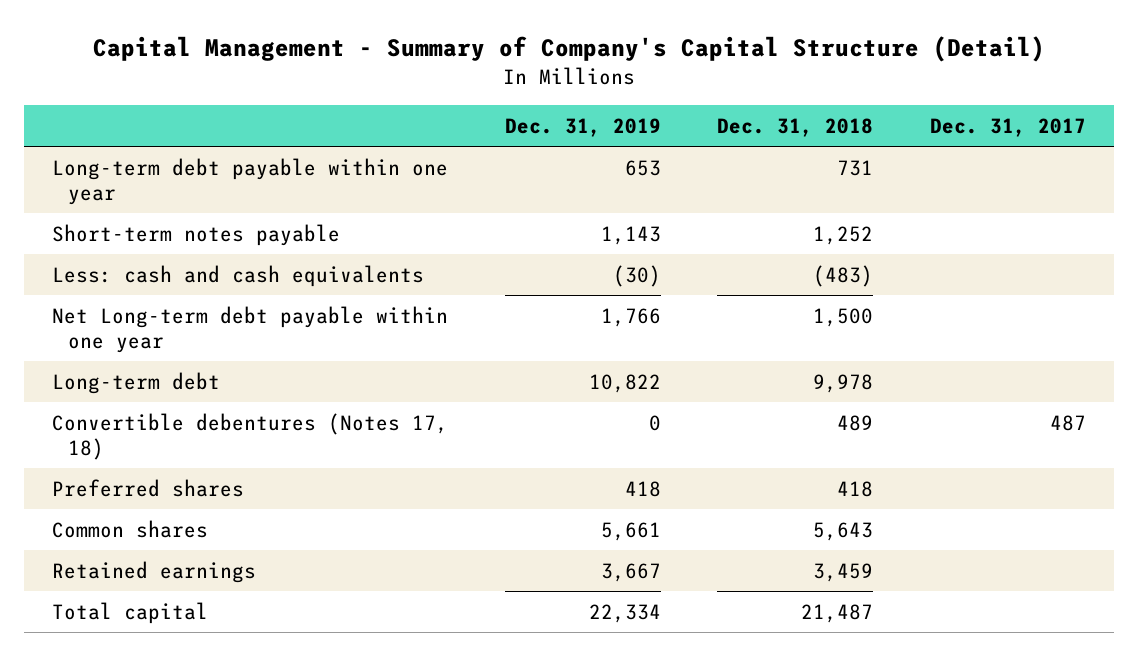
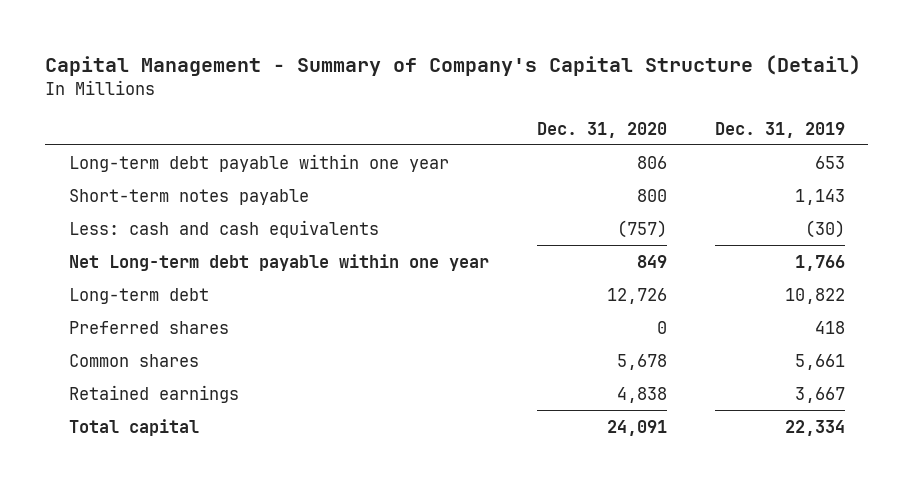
- | Dec. 31, 2019 | Dec. 31, 2018 | Dec. 31, 2017
+ | Dec. 31, 2020 | Dec. 31, 2019
- Convertible debentures (Notes 17, 18) | 0 | 489 | 487

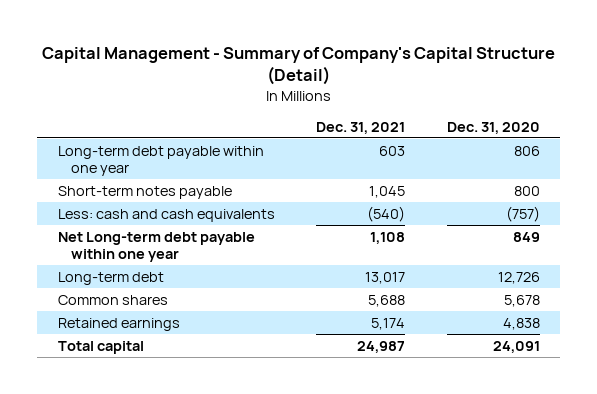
- | Dec. 31, 2020 | Dec. 31, 2019
+ | Dec. 31, 2021 | Dec. 31, 2020
- Preferred shares | 0 | 418

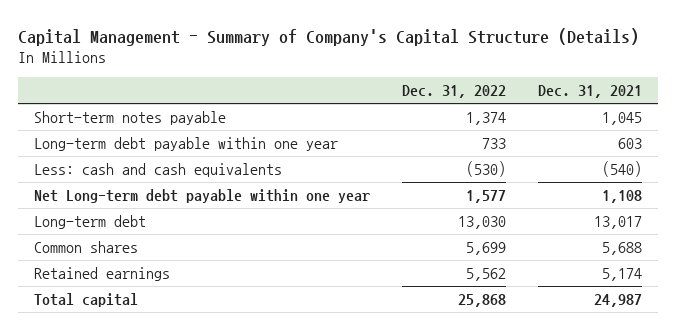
- Capital Management - Summary of Company's Capital Structure (Detail)
+ Capital Management - Summary of Company's Capital Structure (Details)
- | Dec. 31, 2021 | Dec. 31, 2020
+ | Dec. 31, 2022 | Dec. 31, 2021
moved down: Long-term debt payable within one year | 733 | 603

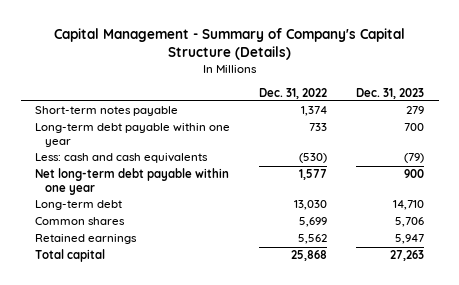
- | Dec. 31, 2022 | Dec. 31, 2021
+ | Dec. 31, 2022 | Dec. 31, 2023
- Net Long-term debt payable within one year | 1,577 | 1,108
+ Net long-term debt payable within one year | 1,577 | 900

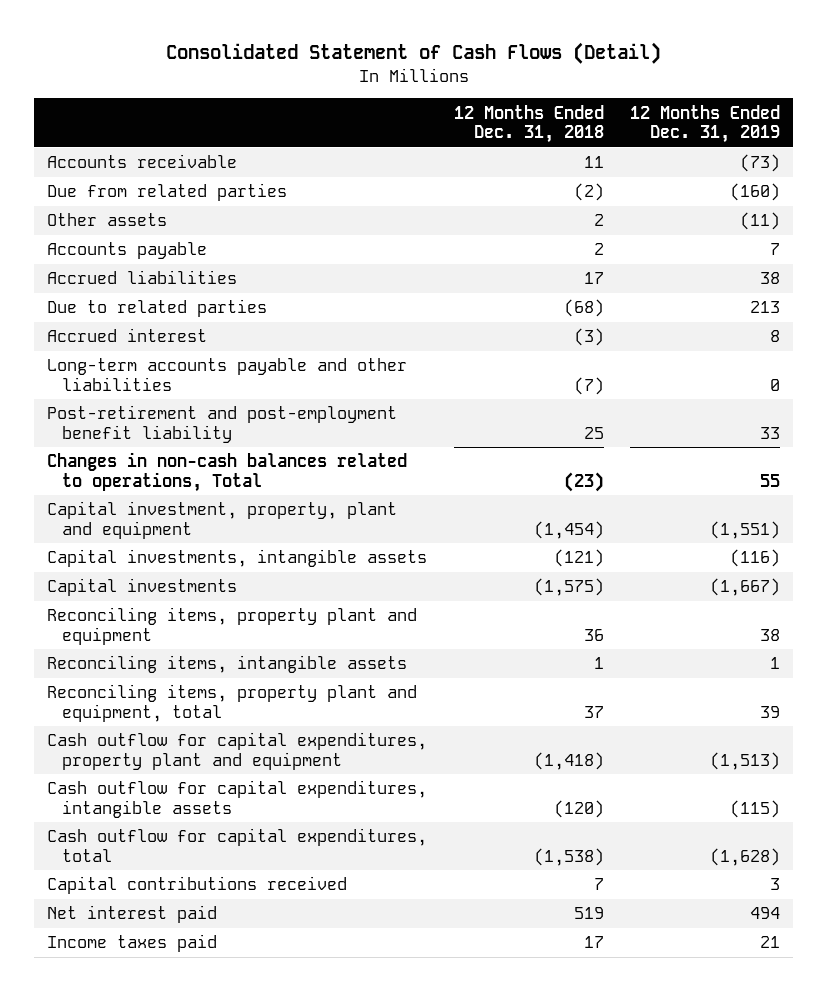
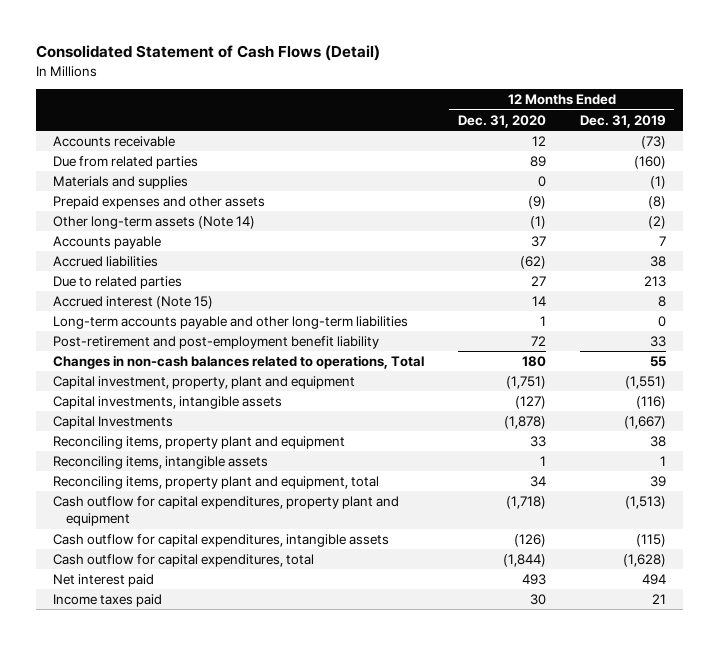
- | 12 Months Ended Dec. 31, 2018 | 12 Months Ended Dec. 31, 2019
+ | 12 Months Ended Dec. 31, 2020 | 12 Months Ended Dec. 31, 2019
- Other assets | 2 | (11)
+ Materials and supplies | 0 | (1)
+ Prepaid expenses and other assets | (9) | (8)
+ Other long-term assets (Note 14) | (1) | (2)
- Accrued interest | (3) | 8
- Long-term accounts payable and other liabilities | (7) | 0
+ Accrued interest (Note 15) | 14 | 8
+ Long-term accounts payable and other long-term liabilities | 1 | 0
- Capital investments | (1,575) | (1,667)
+ Capital Investments | (1,878) | (1,667)
- Capital contributions received | 7 | 3

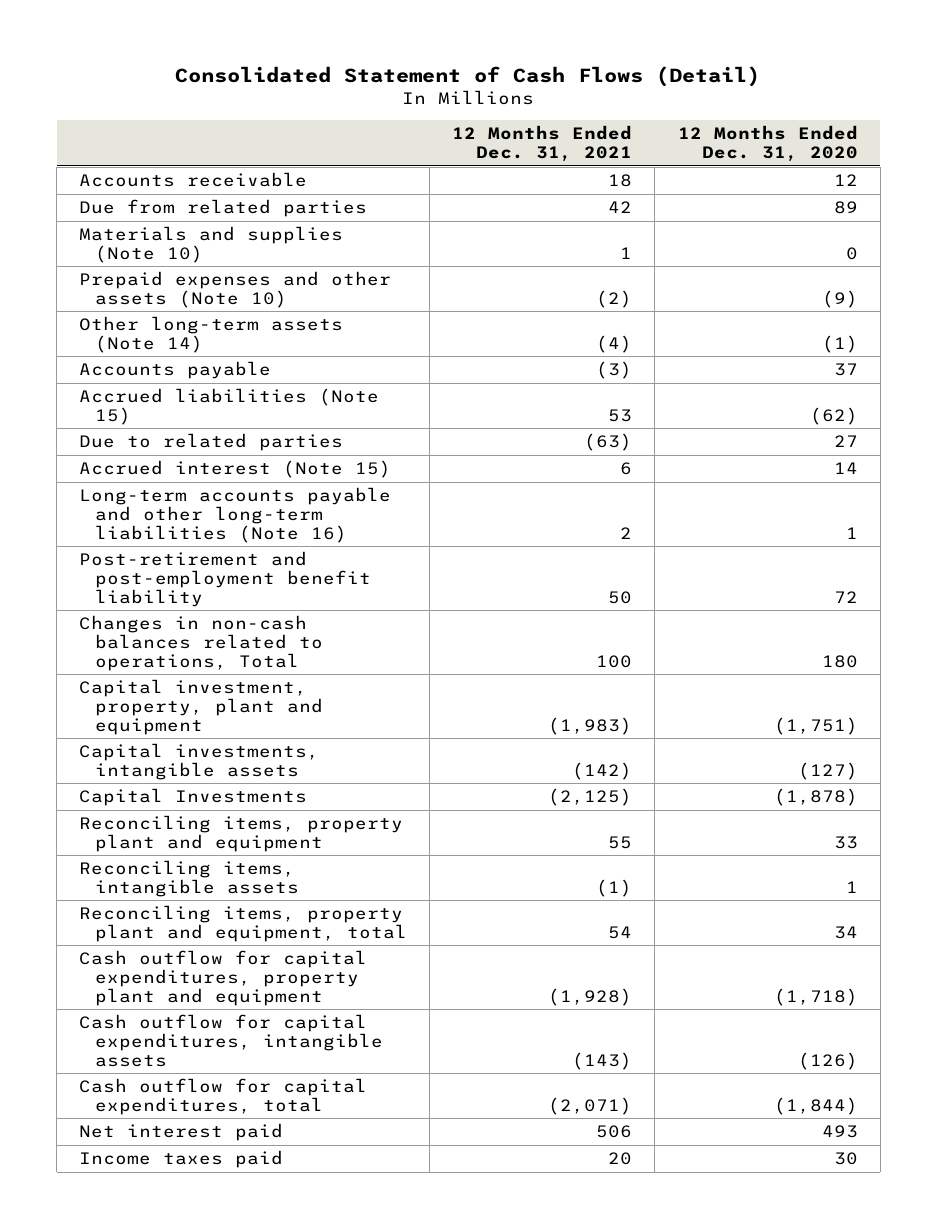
- | 12 Months Ended Dec. 31, 2020 | 12 Months Ended Dec. 31, 2019
+ | 12 Months Ended Dec. 31, 2021 | 12 Months Ended Dec. 31, 2020
- Materials and supplies | 0 | (1)
- Prepaid expenses and other assets | (9) | (8)
+ Materials and supplies (Note 10) | 1 | 0
+ Prepaid expenses and other assets (Note 10) | (2) | (9)
- Accrued liabilities | (62) | 38
+ Accrued liabilities (Note 15) | 53 | (62)
- Long-term accounts payable and other long-term liabilities | 1 | 0
+ Long-term accounts payable and other long-term liabilities (Note 16) | 2 | 1

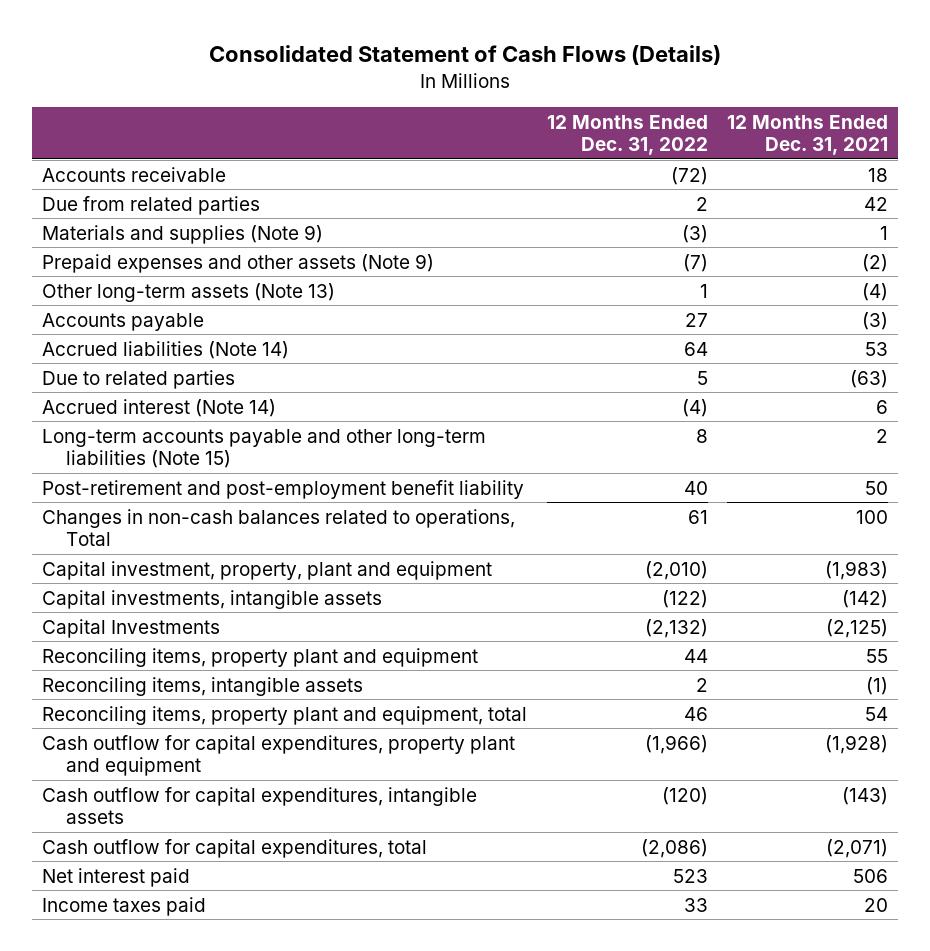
- Consolidated Statement of Cash Flows (Detail)
+ Consolidated Statement of Cash Flows (Details)
- | 12 Months Ended Dec. 31, 2021 | 12 Months Ended Dec. 31, 2020
+ | 12 Months Ended Dec. 31, 2022 | 12 Months Ended Dec. 31, 2021
- Materials and supplies (Note 10) | 1 | 0
- Prepaid expenses and other assets (Note 10) | (2) | (9)
- Other long-term assets (Note 14) | (4) | (1)
+ Materials and supplies (Note 9) | (3) | 1
+ Prepaid expenses and other assets (Note 9) | (7) | (2)
+ Other long-term assets (Note 13) | 1 | (4)
- Accrued liabilities (Note 15) | 53 | (62)
+ Accrued liabilities (Note 14) | 64 | 53
- Accrued interest (Note 15) | 6 | 14
- Long-term accounts payable and other long-term liabilities (Note 16) | 2 | 1
+ Accrued interest (Note 14) | (4) | 6
+ Long-term accounts payable and other long-term liabilities (Note 15) | 8 | 2

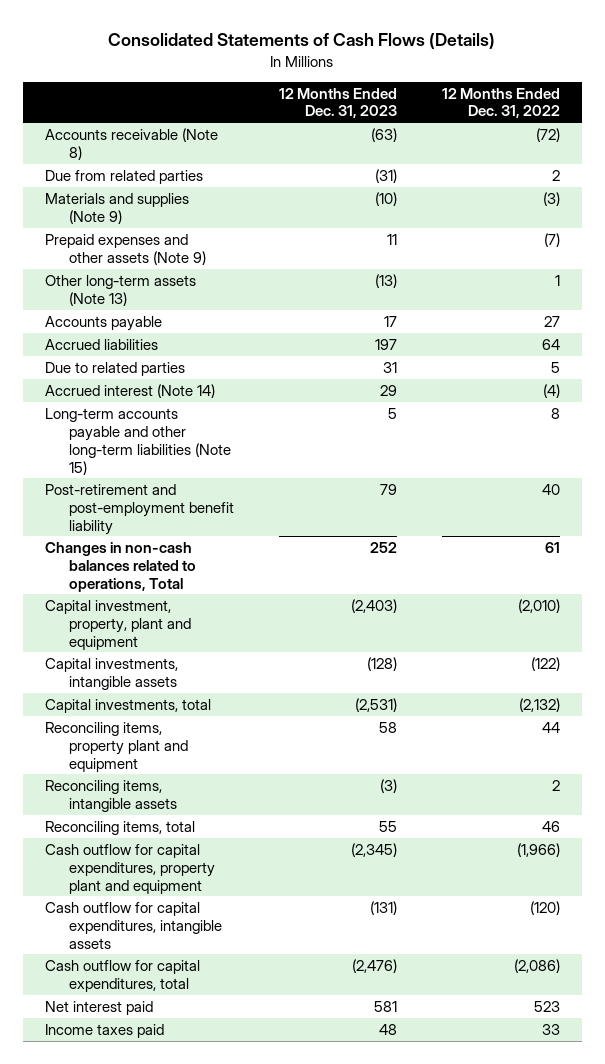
- Consolidated Statement of Cash Flows (Details)
+ Consolidated Statements of Cash Flows (Details)
- | 12 Months Ended Dec. 31, 2022 | 12 Months Ended Dec. 31, 2021
+ | 12 Months Ended Dec. 31, 2023 | 12 Months Ended Dec. 31, 2022
- Accounts receivable | (72) | 18
+ Accounts receivable (Note 8) | (63) | (72)
- Accrued liabilities (Note 14) | 64 | 53
+ Accrued liabilities | 197 | 64
- Capital Investments | (2,132) | (2,125)
+ Capital investments, total | (2,531) | (2,132)
- Reconciling items, property plant and equipment, total | 46 | 54
+ Reconciling items, total | 55 | 46

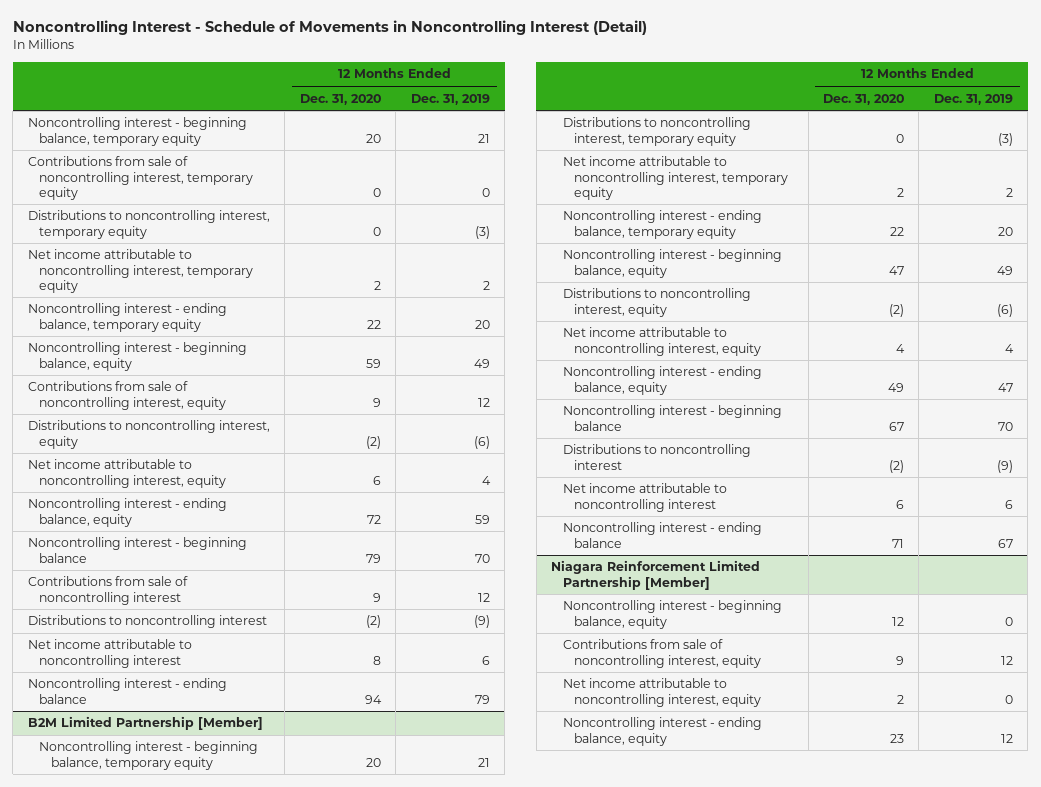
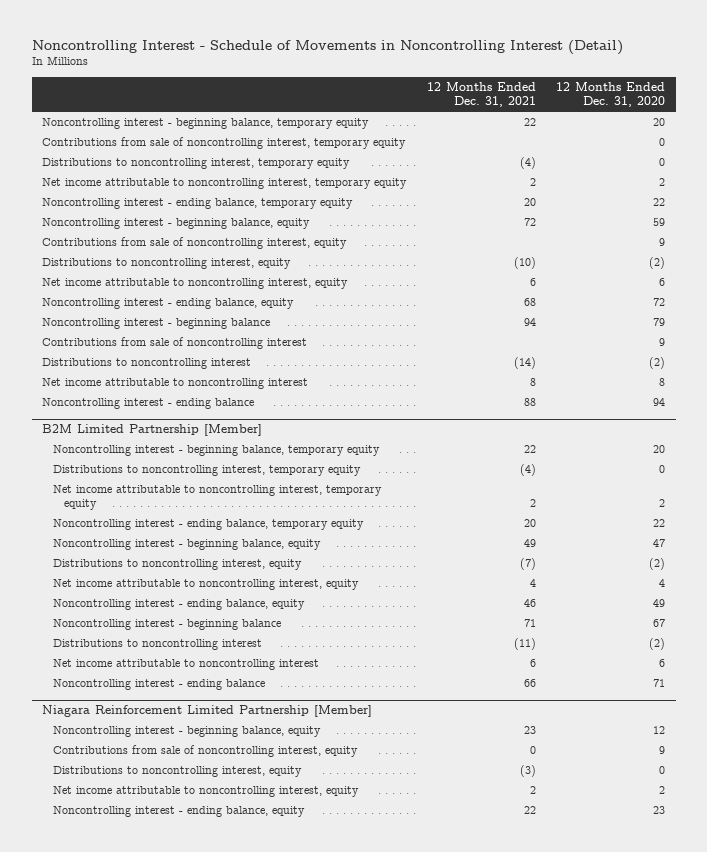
- | 12 Months Ended Dec. 31, 2020 | 12 Months Ended Dec. 31, 2019
+ | 12 Months Ended Dec. 31, 2021 | 12 Months Ended Dec. 31, 2020
@ Niagara Reinforcement Limited Partnership [Member]
+ Distributions to noncontrolling interest, equity | (3) | 0

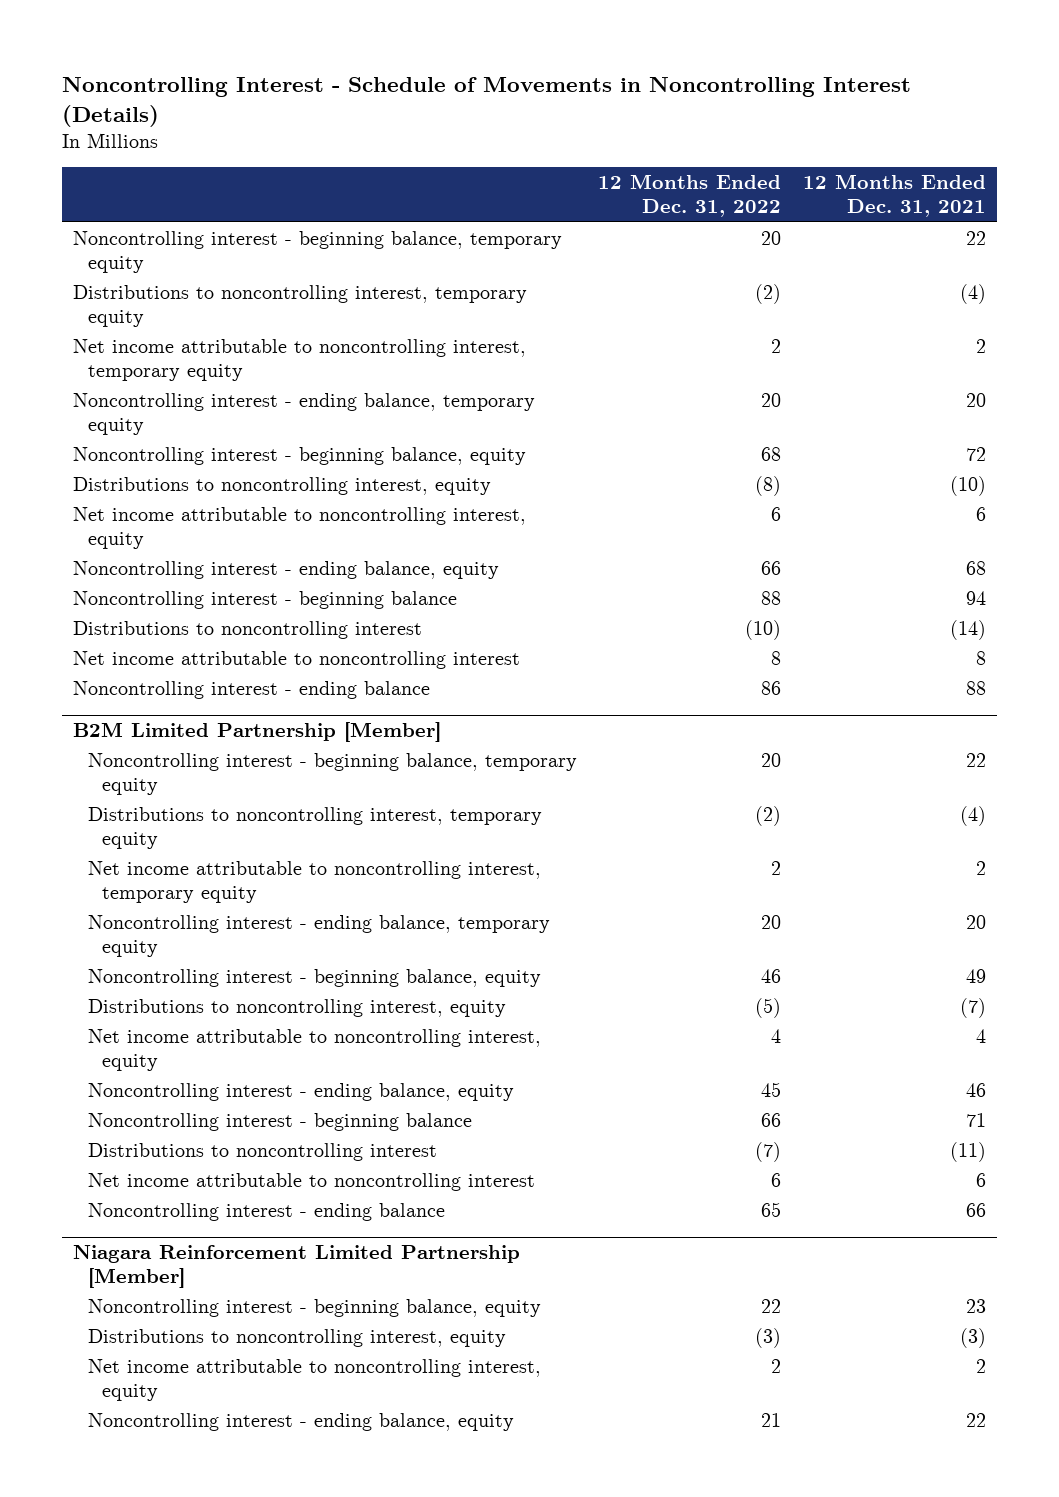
- Noncontrolling Interest - Schedule of Movements in Noncontrolling Interest (Detail)
+ Noncontrolling Interest - Schedule of Movements in Noncontrolling Interest (Details)
- | 12 Months Ended Dec. 31, 2021 | 12 Months Ended Dec. 31, 2020
+ | 12 Months Ended Dec. 31, 2022 | 12 Months Ended Dec. 31, 2021
- Contributions from sale of noncontrolling interest, temporary equity | | 0
- Contributions from sale of noncontrolling interest, equity | | 9
- Contributions from sale of noncontrolling interest | | 9
@ Niagara Reinforcement Limited Partnership [Member]
- Contributions from sale of noncontrolling interest, equity | 0 | 9

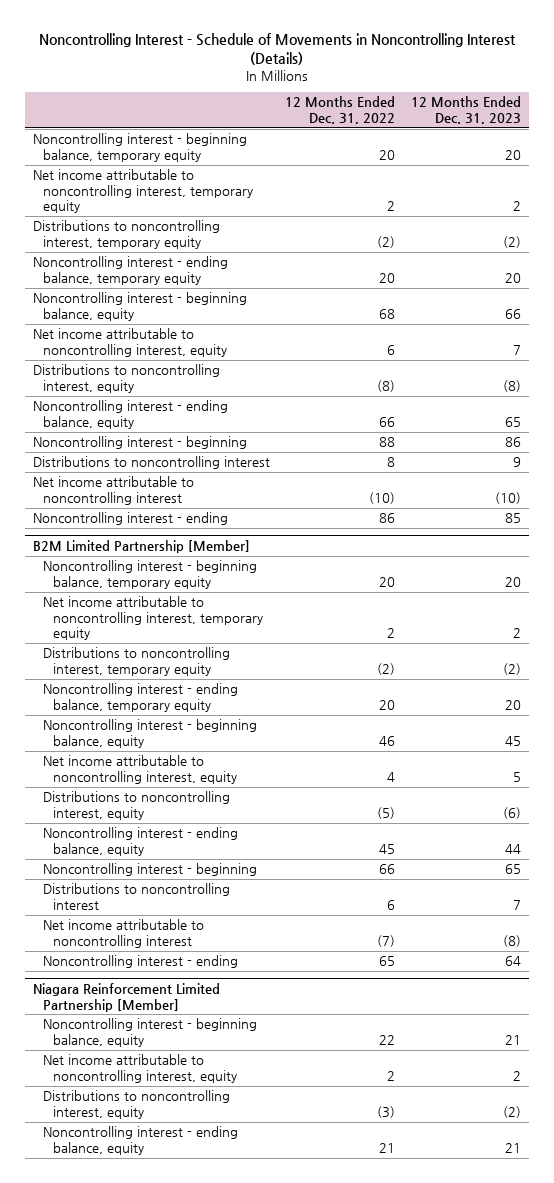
- | 12 Months Ended Dec. 31, 2022 | 12 Months Ended Dec. 31, 2021
+ | 12 Months Ended Dec. 31, 2022 | 12 Months Ended Dec. 31, 2023
moved down: Distributions to noncontrolling interest, temporary equity | (2) | (2)
moved down: Distributions to noncontrolling interest, equity | (8) | (8)
- Noncontrolling interest - beginning balance | 88 | 94
- Distributions to noncontrolling interest | (10) | (14)
- Net income attributable to noncontrolling interest | 8 | 8
- Noncontrolling interest - ending balance | 86 | 88
+ Noncontrolling interest - beginning | 88 | 86
+ Distributions to noncontrolling interest | 8 | 9
+ Net income attributable to noncontrolling interest | (10) | (10)
+ Noncontrolling interest - ending | 86 | 85
@ B2M Limited Partnership [Member]
moved down: Distributions to noncontrolling interest, temporary equity | (2) | (2)
moved down: Distributions to noncontrolling interest, equity | (5) | (6)
- Noncontrolling interest - beginning balance | 66 | 71
- Distributions to noncontrolling interest | (7) | (11)
- Net income attributable to noncontrolling interest | 6 | 6
- Noncontrolling interest - ending balance | 65 | 66
+ Noncontrolling interest - beginning | 66 | 65
+ Distributions to noncontrolling interest | 6 | 7
+ Net income attributable to noncontrolling interest | (7) | (8)
+ Noncontrolling interest - ending | 65 | 64
@ Niagara Reinforcement Limited Partnership [Member]
moved down: Distributions to noncontrolling interest, equity | (3) | (2)

